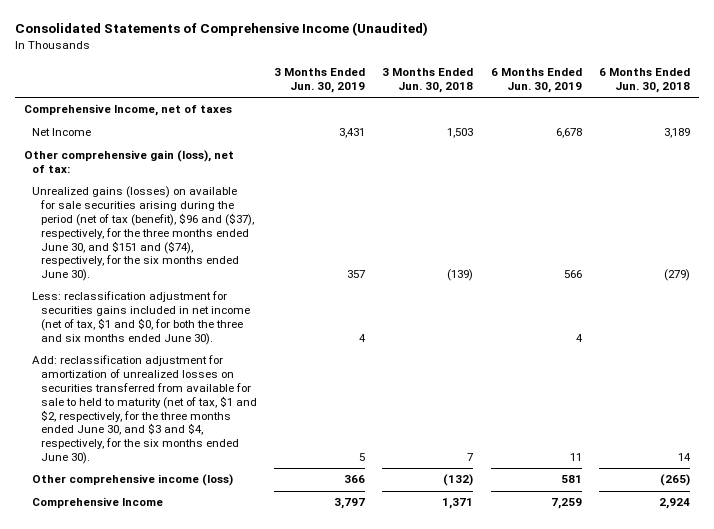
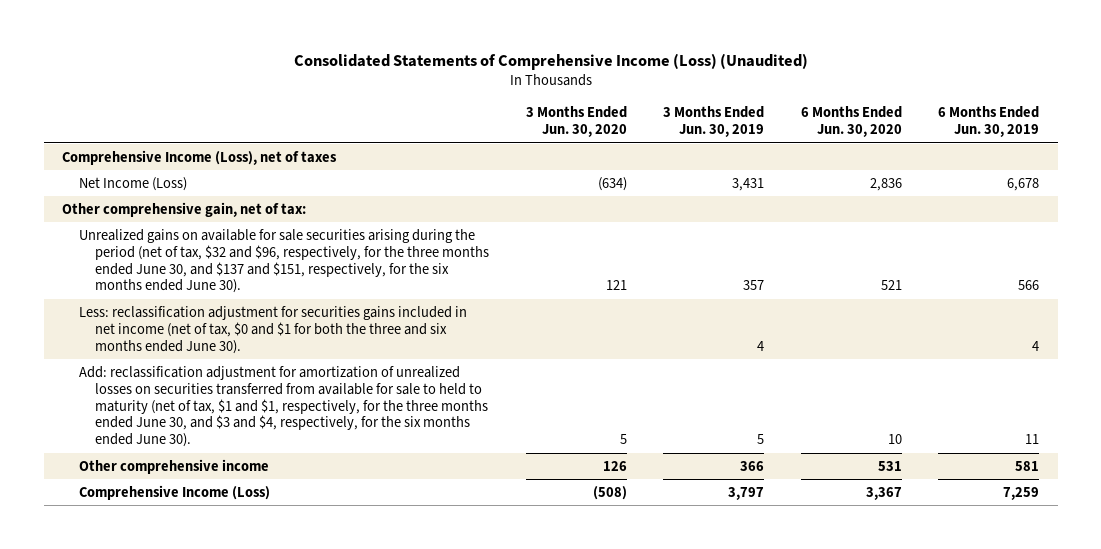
- Consolidated Statements of Comprehensive Income (Unaudited)
+ Consolidated Statements of Comprehensive Income (Loss) (Unaudited)
- | 3 Months Ended Jun. 30, 2019 | 3 Months Ended Jun. 30, 2018 | 6 Months Ended Jun. 30, 2019 | 6 Months Ended Jun. 30, 2018
+ | 3 Months Ended Jun. 30, 2020 | 3 Months Ended Jun. 30, 2019 | 6 Months Ended Jun. 30, 2020 | 6 Months Ended Jun. 30, 2019
- Comprehensive Income, net of taxes
- Net Income | 3,431 | 1,503 | 6,678 | 3,189
- Other comprehensive gain (loss), net of tax:
- Unrealized gains (losses) on available for sale securities arising during the period (net of tax (benefit), $96 and ($37), respectively, for the three months ended June 30, and $151 and ($74), respectively, for the six months ended June 30). | 357 | (139) | 566 | (279)
- Less: reclassification adjustment for securities gains included in net income (net of tax, $1 and $0, for both the three and six months ended June 30). | 4 | | 4 |
- Add: reclassification adjustment for amortization of unrealized losses on securities transferred from available for sale to held to maturity (net of tax, $1 and $2, respectively, for the three months ended June 30, and $3 and $4, respectively, for the six months ended June 30). | 5 | 7 | 11 | 14
- Other comprehensive income (loss) | 366 | (132) | 581 | (265)
- Comprehensive Income | 3,797 | 1,371 | 7,259 | 2,924
+ Comprehensive Income (Loss), net of taxes
+ Net Income (Loss) | (634) | 3,431 | 2,836 | 6,678
+ Other comprehensive gain, net of tax:
+ Unrealized gains on available for sale securities arising during the period (net of tax, $32 and $96, respectively, for the three months ended June 30, and $137 and $151, respectively, for the six months ended June 30). | 121 | 357 | 521 | 566
+ Less: reclassification adjustment for securities gains included in net income (net of tax, $0 and $1 for both the three and six months ended June 30). | | 4 | | 4
+ Add: reclassification adjustment for amortization of unrealized losses on securities transferred from available for sale to held to maturity (net of tax, $1 and $1, respectively, for the three months ended June 30, and $3 and $4, respectively, for the six months ended June 30). | 5 | 5 | 10 | 11
+ Other comprehensive income | 126 | 366 | 531 | 581
+ Comprehensive Income (Loss) | (508) | 3,797 | 3,367 | 7,259

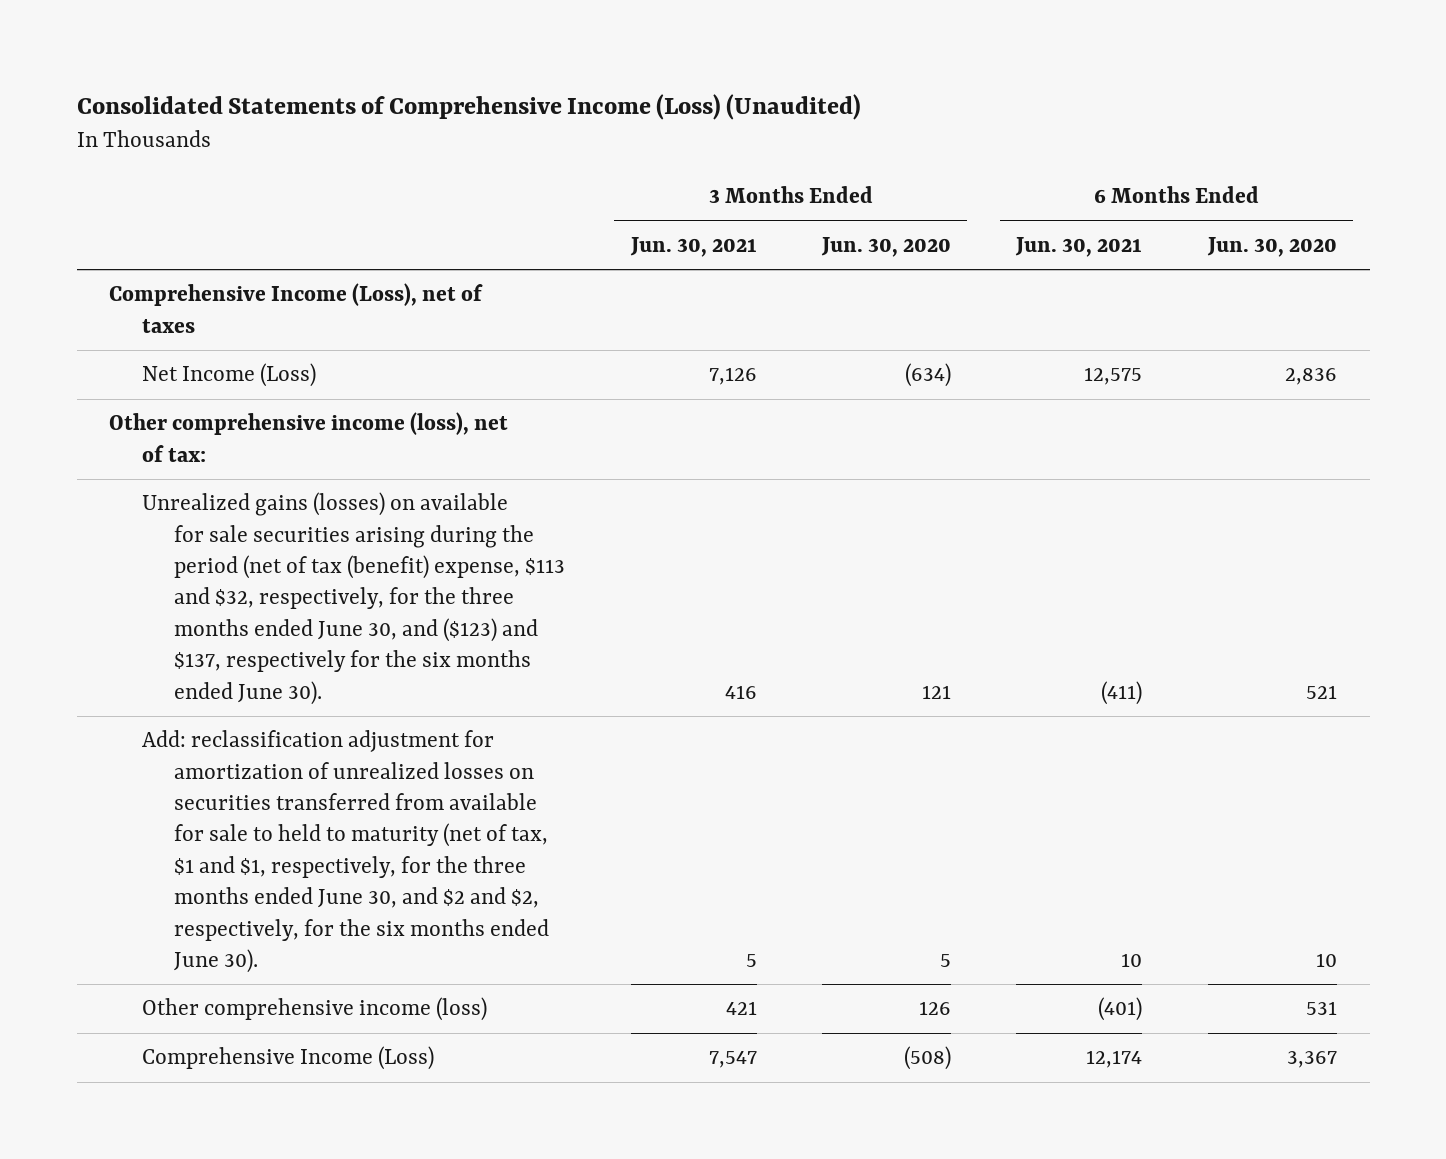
- | 3 Months Ended Jun. 30, 2020 | 3 Months Ended Jun. 30, 2019 | 6 Months Ended Jun. 30, 2020 | 6 Months Ended Jun. 30, 2019
+ | 3 Months Ended Jun. 30, 2021 | 3 Months Ended Jun. 30, 2020 | 6 Months Ended Jun. 30, 2021 | 6 Months Ended Jun. 30, 2020
- Other comprehensive gain, net of tax:
- Unrealized gains on available for sale securities arising during the period (net of tax, $32 and $96, respectively, for the three months ended June 30, and $137 and $151, respectively, for the six months ended June 30). | 121 | 357 | 521 | 566
- Less: reclassification adjustment for securities gains included in net income (net of tax, $0 and $1 for both the three and six months ended June 30). | | 4 | | 4
- Add: reclassification adjustment for amortization of unrealized losses on securities transferred from available for sale to held to maturity (net of tax, $1 and $1, respectively, for the three months ended June 30, and $3 and $4, respectively, for the six months ended June 30). | 5 | 5 | 10 | 11
- Other comprehensive income | 126 | 366 | 531 | 581
+ Other comprehensive income (loss), net of tax:
+ Unrealized gains (losses) on available for sale securities arising during the period (net of tax (benefit) expense, $113 and $32, respectively, for the three months ended June 30, and ($123) and $137, respectively for the six months ended June 30). | 416 | 121 | (411) | 521
+ Add: reclassification adjustment for amortization of unrealized losses on securities transferred from available for sale to held to maturity (net of tax, $1 and $1, respectively, for the three months ended June 30, and $2 and $2, respectively, for the six months ended June 30). | 5 | 5 | 10 | 10
+ Other comprehensive income (loss) | 421 | 126 | (401) | 531

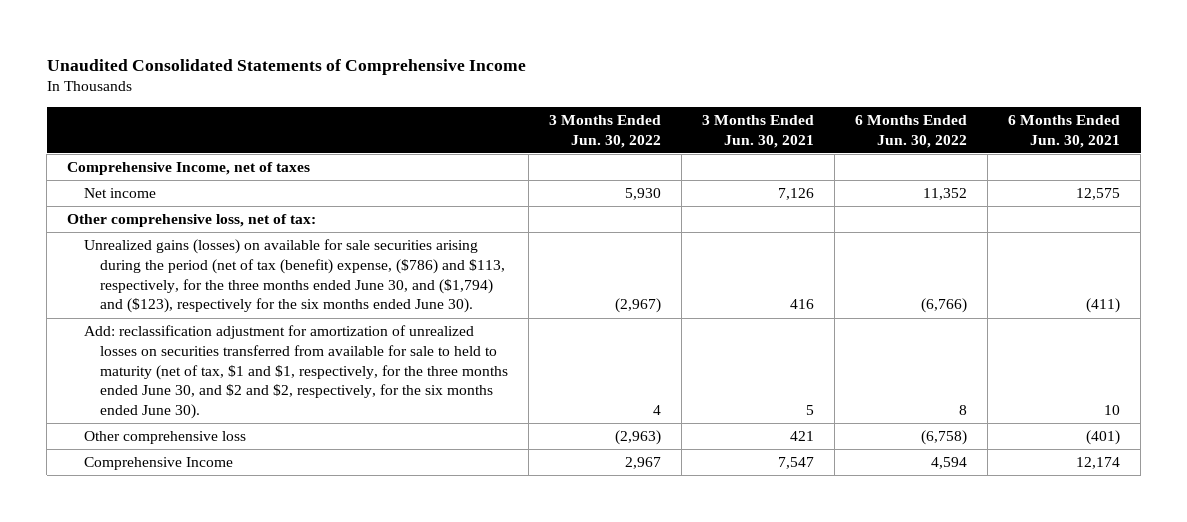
- Consolidated Statements of Comprehensive Income (Loss) (Unaudited)
+ Unaudited Consolidated Statements of Comprehensive Income
- | 3 Months Ended Jun. 30, 2021 | 3 Months Ended Jun. 30, 2020 | 6 Months Ended Jun. 30, 2021 | 6 Months Ended Jun. 30, 2020
+ | 3 Months Ended Jun. 30, 2022 | 3 Months Ended Jun. 30, 2021 | 6 Months Ended Jun. 30, 2022 | 6 Months Ended Jun. 30, 2021
- Comprehensive Income (Loss), net of taxes
- Net Income (Loss) | 7,126 | (634) | 12,575 | 2,836
- Other comprehensive income (loss), net of tax:
- Unrealized gains (losses) on available for sale securities arising during the period (net of tax (benefit) expense, $113 and $32, respectively, for the three months ended June 30, and ($123) and $137, respectively for the six months ended June 30). | 416 | 121 | (411) | 521
+ Comprehensive Income, net of taxes
+ Net income | 5,930 | 7,126 | 11,352 | 12,575
+ Other comprehensive loss, net of tax:
+ Unrealized gains (losses) on available for sale securities arising during the period (net of tax (benefit) expense, ($786) and $113, respectively, for the three months ended June 30, and ($1,794) and ($123), respectively for the six months ended June 30). | (2,967) | 416 | (6,766) | (411)
- Other comprehensive income (loss) | 421 | 126 | (401) | 531
- Comprehensive Income (Loss) | 7,547 | (508) | 12,174 | 3,367
+ Other comprehensive loss | (2,963) | 421 | (6,758) | (401)
+ Comprehensive Income | 2,967 | 7,547 | 4,594 | 12,174

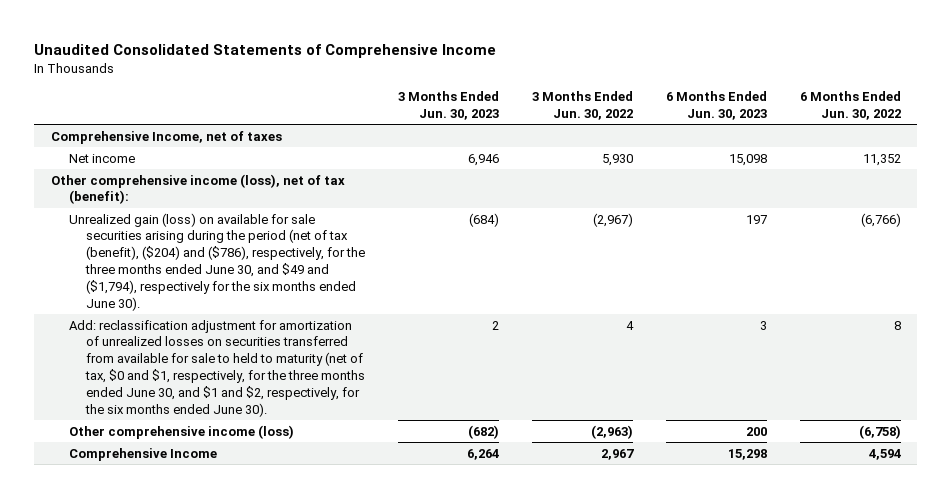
- | 3 Months Ended Jun. 30, 2022 | 3 Months Ended Jun. 30, 2021 | 6 Months Ended Jun. 30, 2022 | 6 Months Ended Jun. 30, 2021
+ | 3 Months Ended Jun. 30, 2023 | 3 Months Ended Jun. 30, 2022 | 6 Months Ended Jun. 30, 2023 | 6 Months Ended Jun. 30, 2022
- Other comprehensive loss, net of tax:
- Unrealized gains (losses) on available for sale securities arising during the period (net of tax (benefit) expense, ($786) and $113, respectively, for the three months ended June 30, and ($1,794) and ($123), respectively for the six months ended June 30). | (2,967) | 416 | (6,766) | (411)
- Add: reclassification adjustment for amortization of unrealized losses on securities transferred from available for sale to held to maturity (net of tax, $1 and $1, respectively, for the three months ended June 30, and $2 and $2, respectively, for the six months ended June 30). | 4 | 5 | 8 | 10
- Other comprehensive loss | (2,963) | 421 | (6,758) | (401)
+ Other comprehensive income (loss), net of tax (benefit):
+ Unrealized gain (loss) on available for sale securities arising during the period (net of tax (benefit), ($204) and ($786), respectively, for the three months ended June 30, and $49 and ($1,794), respectively for the six months ended June 30). | (684) | (2,967) | 197 | (6,766)
+ Add: reclassification adjustment for amortization of unrealized losses on securities transferred from available for sale to held to maturity (net of tax, $0 and $1, respectively, for the three months ended June 30, and $1 and $2, respectively, for the six months ended June 30). | 2 | 4 | 3 | 8
+ Other comprehensive income (loss) | (682) | (2,963) | 200 | (6,758)

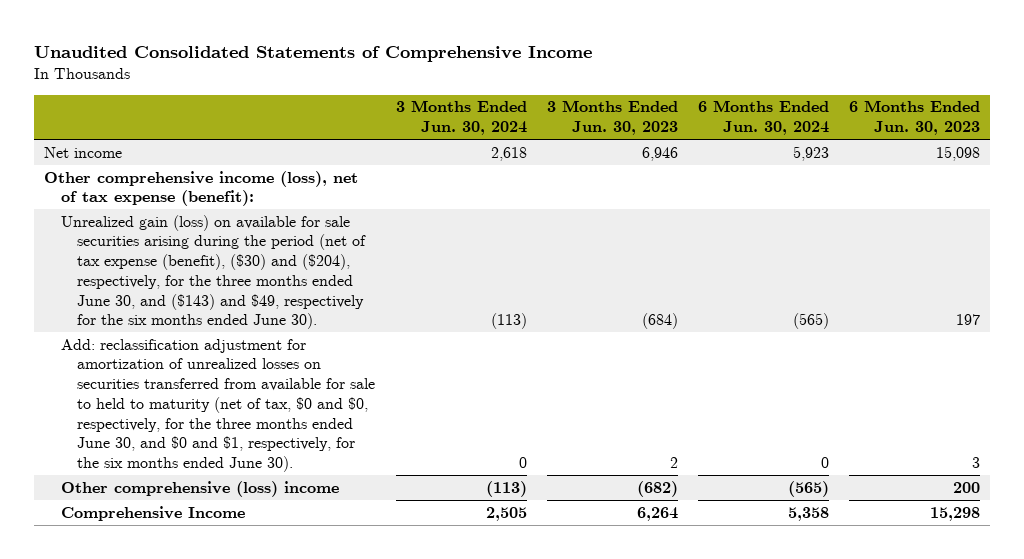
- | 3 Months Ended Jun. 30, 2023 | 3 Months Ended Jun. 30, 2022 | 6 Months Ended Jun. 30, 2023 | 6 Months Ended Jun. 30, 2022
+ | 3 Months Ended Jun. 30, 2024 | 3 Months Ended Jun. 30, 2023 | 6 Months Ended Jun. 30, 2024 | 6 Months Ended Jun. 30, 2023
- Comprehensive Income, net of taxes
- Other comprehensive income (loss), net of tax (benefit):
- Unrealized gain (loss) on available for sale securities arising during the period (net of tax (benefit), ($204) and ($786), respectively, for the three months ended June 30, and $49 and ($1,794), respectively for the six months ended June 30). | (684) | (2,967) | 197 | (6,766)
- Add: reclassification adjustment for amortization of unrealized losses on securities transferred from available for sale to held to maturity (net of tax, $0 and $1, respectively, for the three months ended June 30, and $1 and $2, respectively, for the six months ended June 30). | 2 | 4 | 3 | 8
- Other comprehensive income (loss) | (682) | (2,963) | 200 | (6,758)
+ Other comprehensive income (loss), net of tax expense (benefit):
+ Unrealized gain (loss) on available for sale securities arising during the period (net of tax expense (benefit), ($30) and ($204), respectively, for the three months ended June 30, and ($143) and $49, respectively for the six months ended June 30). | (113) | (684) | (565) | 197
+ Add: reclassification adjustment for amortization of unrealized losses on securities transferred from available for sale to held to maturity (net of tax, $0 and $0, respectively, for the three months ended June 30, and $0 and $1, respectively, for the six months ended June 30). | 0 | 2 | 0 | 3
+ Other comprehensive (loss) income | (113) | (682) | (565) | 200

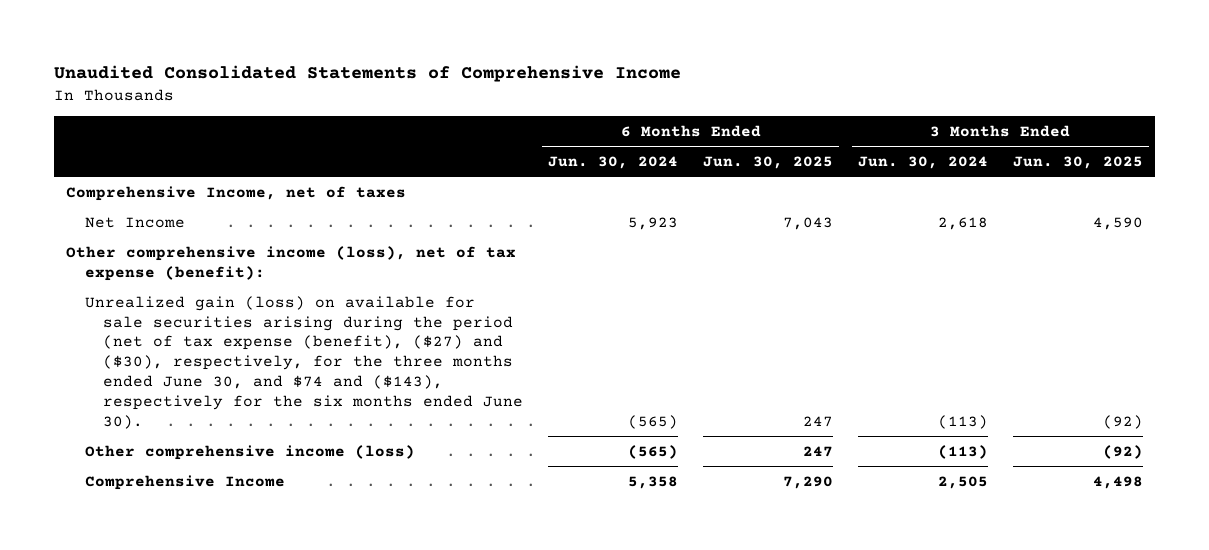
- | 3 Months Ended Jun. 30, 2024 | 3 Months Ended Jun. 30, 2023 | 6 Months Ended Jun. 30, 2024 | 6 Months Ended Jun. 30, 2023
+ | 6 Months Ended Jun. 30, 2024 | 6 Months Ended Jun. 30, 2025 | 3 Months Ended Jun. 30, 2024 | 3 Months Ended Jun. 30, 2025
- Net income | 2,618 | 6,946 | 5,923 | 15,098
+ Comprehensive Income, net of taxes
+ Net Income | 5,923 | 7,043 | 2,618 | 4,590
- Unrealized gain (loss) on available for sale securities arising during the period (net of tax expense (benefit), ($30) and ($204), respectively, for the three months ended June 30, and ($143) and $49, respectively for the six months ended June 30). | (113) | (684) | (565) | 197
- Add: reclassification adjustment for amortization of unrealized losses on securities transferred from available for sale to held to maturity (net of tax, $0 and $0, respectively, for the three months ended June 30, and $0 and $1, respectively, for the six months ended June 30). | 0 | 2 | 0 | 3
- Other comprehensive (loss) income | (113) | (682) | (565) | 200
+ Unrealized gain (loss) on available for sale securities arising during the period (net of tax expense (benefit), ($27) and ($30), respectively, for the three months ended June 30, and $74 and ($143), respectively for the six months ended June 30). | (565) | 247 | (113) | (92)
+ Other comprehensive income (loss) | (565) | 247 | (113) | (92)

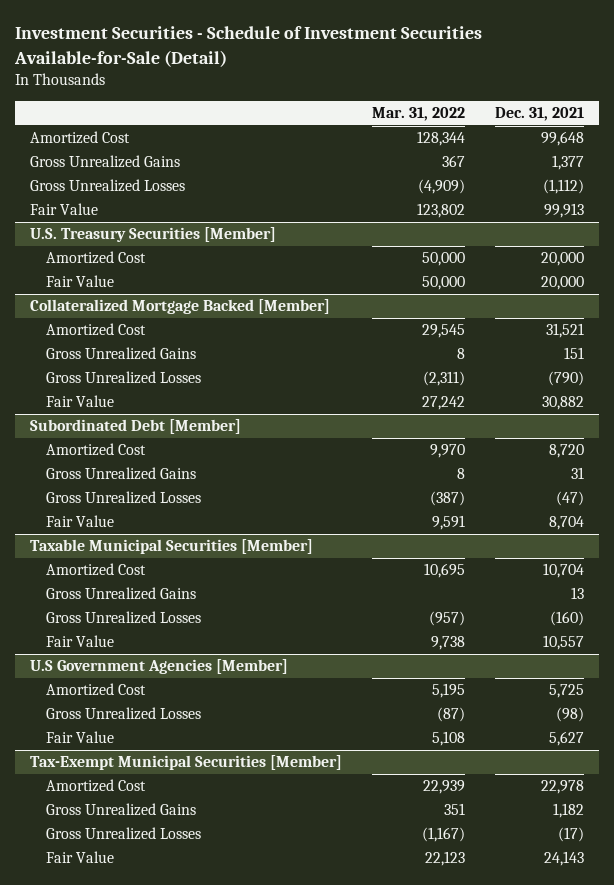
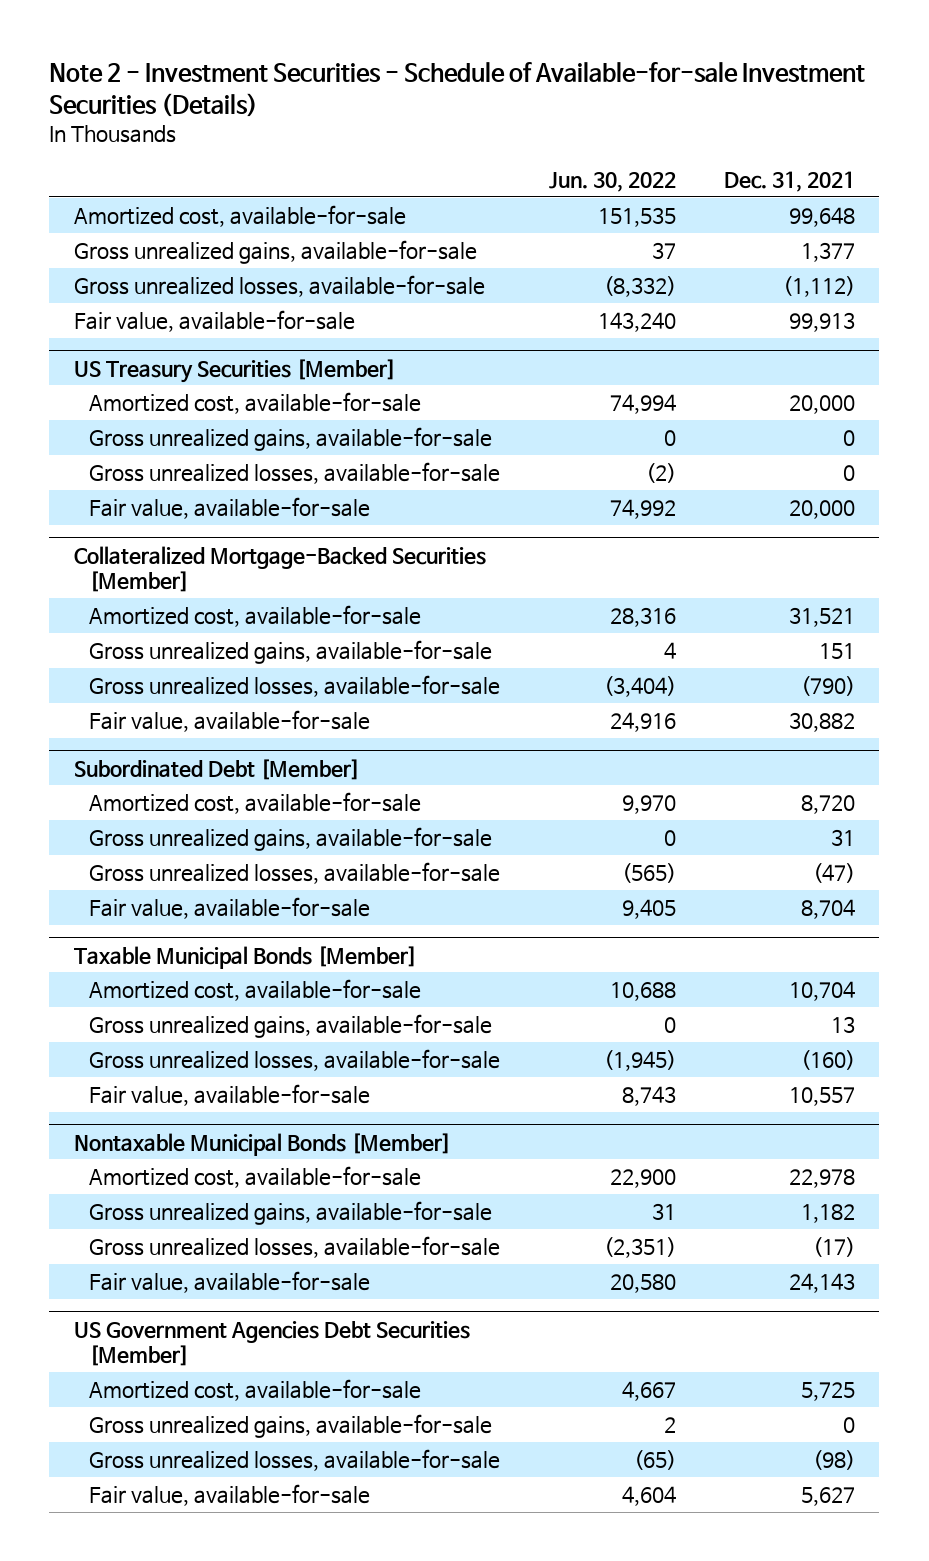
- Investment Securities - Schedule of Investment Securities Available-for-Sale (Detail)
+ Note 2 - Investment Securities - Schedule of Available-for-sale Investment Securities (Details)
- | Mar. 31, 2022 | Dec. 31, 2021
+ | Jun. 30, 2022 | Dec. 31, 2021
- Amortized Cost | 128,344 | 99,648
- Gross Unrealized Gains | 367 | 1,377
- Gross Unrealized Losses | (4,909) | (1,112)
- Fair Value | 123,802 | 99,913
- U.S. Treasury Securities [Member]
- Amortized Cost | 50,000 | 20,000
- Fair Value | 50,000 | 20,000
- Collateralized Mortgage Backed [Member]
- Amortized Cost | 29,545 | 31,521
- Gross Unrealized Gains | 8 | 151
- Gross Unrealized Losses | (2,311) | (790)
- Fair Value | 27,242 | 30,882
+ Amortized cost, available-for-sale | 151,535 | 99,648
+ Gross unrealized gains, available-for-sale | 37 | 1,377
+ Gross unrealized losses, available-for-sale | (8,332) | (1,112)
+ Fair value, available-for-sale | 143,240 | 99,913
+ US Treasury Securities [Member]
+ Amortized cost, available-for-sale | 74,994 | 20,000
+ Gross unrealized gains, available-for-sale | 0 | 0
+ Gross unrealized losses, available-for-sale | (2) | 0
+ Fair value, available-for-sale | 74,992 | 20,000
+ Collateralized Mortgage-Backed Securities [Member]
+ Amortized cost, available-for-sale | 28,316 | 31,521
+ Gross unrealized gains, available-for-sale | 4 | 151
+ Gross unrealized losses, available-for-sale | (3,404) | (790)
+ Fair value, available-for-sale | 24,916 | 30,882
@ Subordinated Debt [Member]
- Amortized Cost | 9,970 | 8,720
- Gross Unrealized Gains | 8 | 31
- Gross Unrealized Losses | (387) | (47)
- Fair Value | 9,591 | 8,704
- Taxable Municipal Securities [Member]
- Amortized Cost | 10,695 | 10,704
- Gross Unrealized Gains | | 13
- Gross Unrealized Losses | (957) | (160)
- Fair Value | 9,738 | 10,557
- U.S Government Agencies [Member]
- Amortized Cost | 5,195 | 5,725
- Gross Unrealized Losses | (87) | (98)
- Fair Value | 5,108 | 5,627
- Tax-Exempt Municipal Securities [Member]
- Amortized Cost | 22,939 | 22,978
- Gross Unrealized Gains | 351 | 1,182
- Gross Unrealized Losses | (1,167) | (17)
- Fair Value | 22,123 | 24,143
@ Subordinated Debt [Member]
+ Amortized cost, available-for-sale | 9,970 | 8,720
+ Gross unrealized gains, available-for-sale | 0 | 31
+ Gross unrealized losses, available-for-sale | (565) | (47)
+ Fair value, available-for-sale | 9,405 | 8,704
+ Taxable Municipal Bonds [Member]
+ Amortized cost, available-for-sale | 10,688 | 10,704
+ Gross unrealized gains, available-for-sale | 0 | 13
+ Gross unrealized losses, available-for-sale | (1,945) | (160)
+ Fair value, available-for-sale | 8,743 | 10,557
+ Nontaxable Municipal Bonds [Member]
+ Amortized cost, available-for-sale | 22,900 | 22,978
+ Gross unrealized gains, available-for-sale | 31 | 1,182
+ Gross unrealized losses, available-for-sale | (2,351) | (17)
+ Fair value, available-for-sale | 20,580 | 24,143
+ US Government Agencies Debt Securities [Member]
+ Amortized cost, available-for-sale | 4,667 | 5,725
+ Gross unrealized gains, available-for-sale | 2 | 0
+ Gross unrealized losses, available-for-sale | (65) | (98)
+ Fair value, available-for-sale | 4,604 | 5,627

